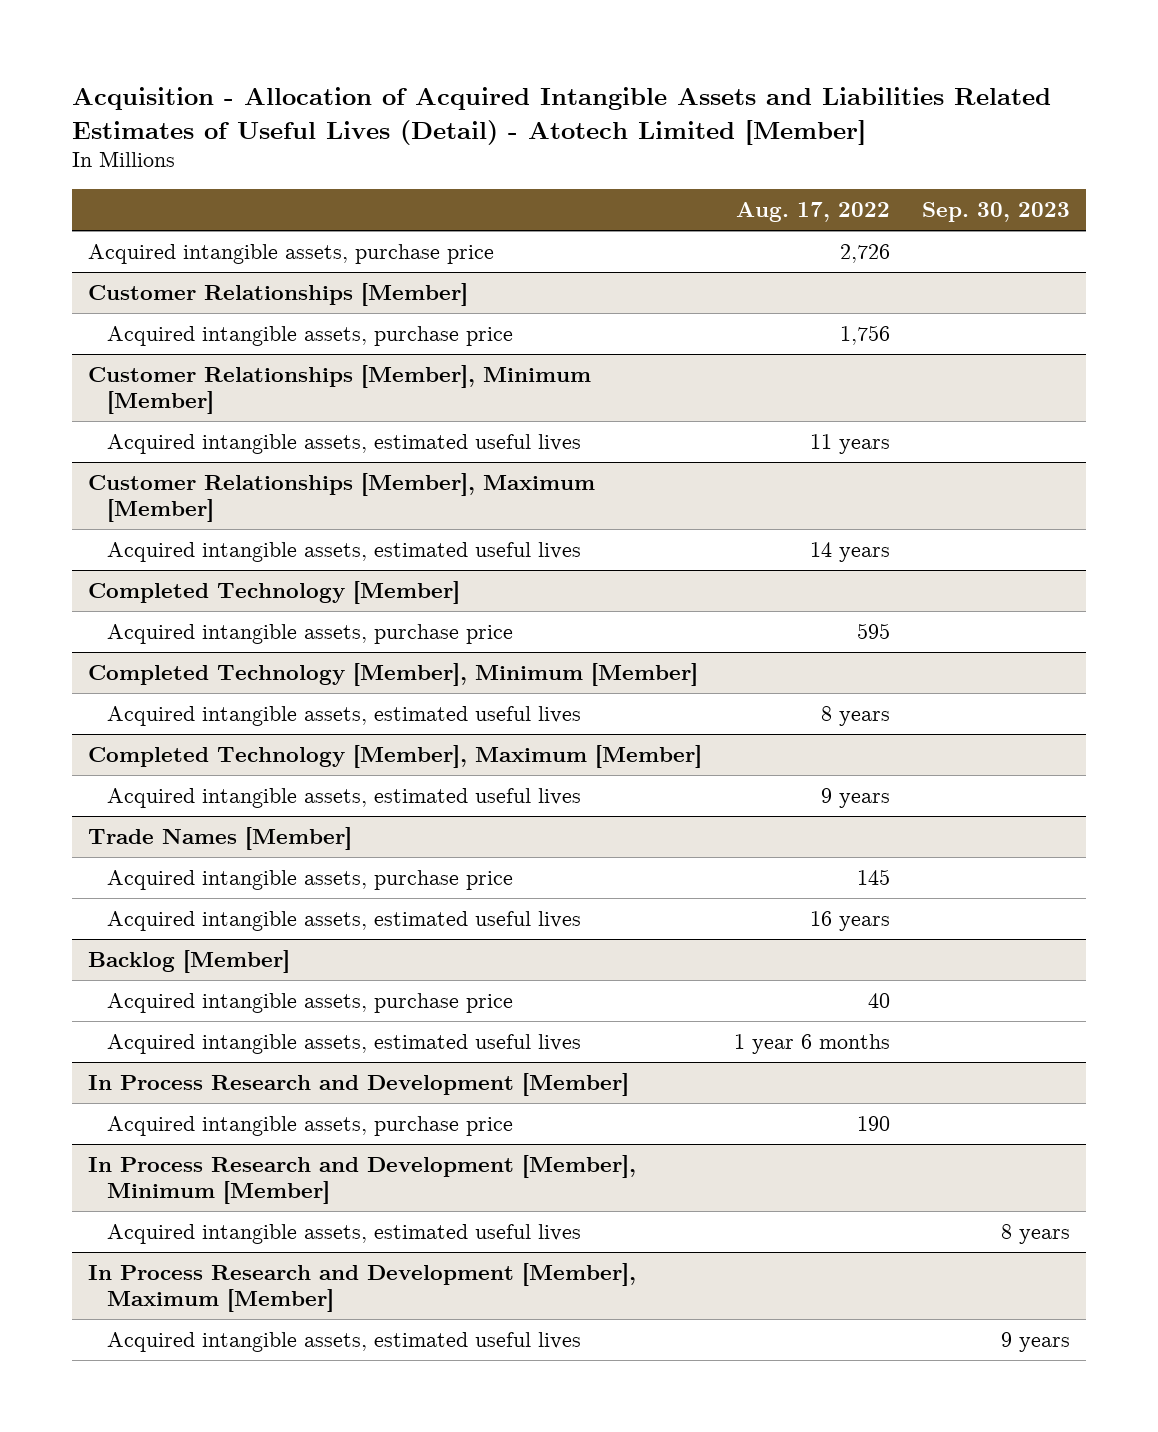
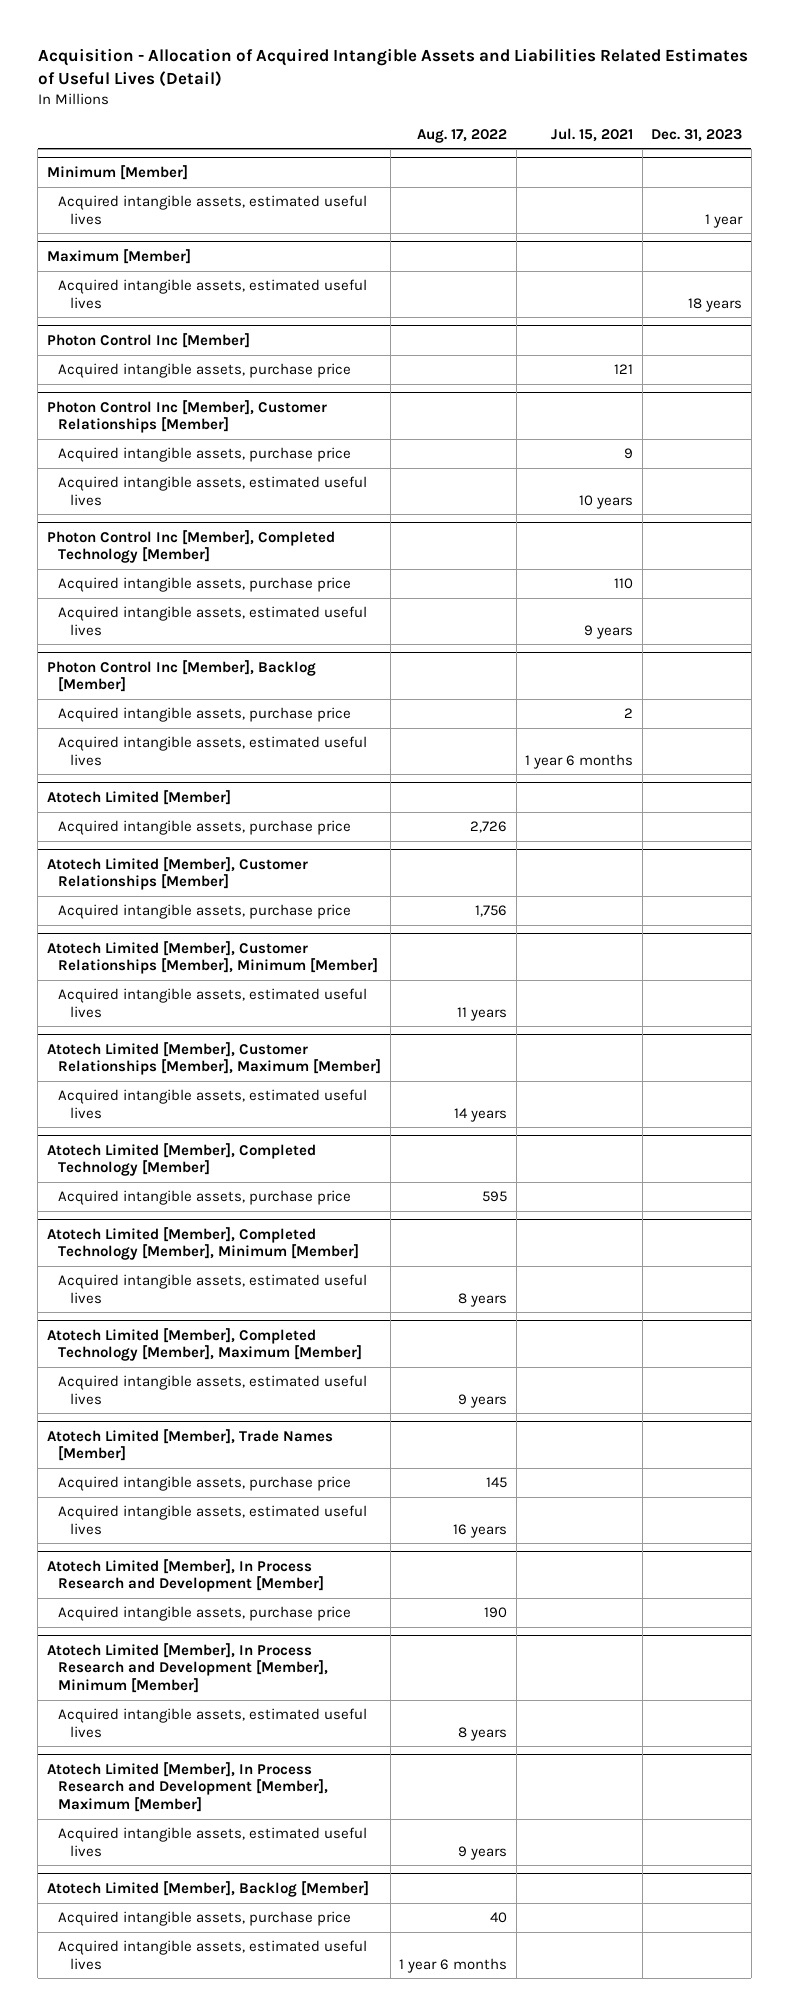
- Acquisition - Allocation of Acquired Intangible Assets and Liabilities Related Estimates of Useful Lives (Detail) - Atotech Limited [Member]
+ Acquisition - Allocation of Acquired Intangible Assets and Liabilities Related Estimates of Useful Lives (Detail)
- | Aug. 17, 2022 | Sep. 30, 2023
+ | Aug. 17, 2022 | Jul. 15, 2021 | Dec. 31, 2023
+ Minimum [Member]
+ Acquired intangible assets, estimated useful lives | | | 1 year
+ Maximum [Member]
+ Acquired intangible assets, estimated useful lives | | | 18 years
+ Photon Control Inc [Member]
+ Acquired intangible assets, purchase price | | 121 |
+ Photon Control Inc [Member], Customer Relationships [Member]
+ Acquired intangible assets, purchase price | | 9 |
+ Acquired intangible assets, estimated useful lives | | 10 years |
+ Photon Control Inc [Member], Completed Technology [Member]
+ Acquired intangible assets, purchase price | | 110 |
+ Acquired intangible assets, estimated useful lives | | 9 years |
+ Photon Control Inc [Member], Backlog [Member]
+ Acquired intangible assets, purchase price | | 2 |
+ Acquired intangible assets, estimated useful lives | | 1 year 6 months |
+ Atotech Limited [Member]
- Customer Relationships [Member]
+ Atotech Limited [Member], Customer Relationships [Member]
- Customer Relationships [Member], Minimum [Member]
+ Atotech Limited [Member], Customer Relationships [Member], Minimum [Member]
- Customer Relationships [Member], Maximum [Member]
+ Atotech Limited [Member], Customer Relationships [Member], Maximum [Member]
- Completed Technology [Member]
+ Atotech Limited [Member], Completed Technology [Member]
- Completed Technology [Member], Minimum [Member]
+ Atotech Limited [Member], Completed Technology [Member], Minimum [Member]
- Completed Technology [Member], Maximum [Member]
+ Atotech Limited [Member], Completed Technology [Member], Maximum [Member]
- Trade Names [Member]
+ Atotech Limited [Member], Trade Names [Member]
- Backlog [Member]
+ Atotech Limited [Member], In Process Research and Development [Member]
+ Acquired intangible assets, purchase price | 190 | |
+ Atotech Limited [Member], In Process Research and Development [Member], Minimum [Member]
+ Acquired intangible assets, estimated useful lives | 8 years | |
+ Atotech Limited [Member], In Process Research and Development [Member], Maximum [Member]
+ Acquired intangible assets, estimated useful lives | 9 years | |
+ Atotech Limited [Member], Backlog [Member]
- In Process Research and Development [Member]
- Acquired intangible assets, purchase price | 190 |
- In Process Research and Development [Member], Minimum [Member]
- Acquired intangible assets, estimated useful lives | | 8 years
- In Process Research and Development [Member], Maximum [Member]
- Acquired intangible assets, estimated useful lives | | 9 years

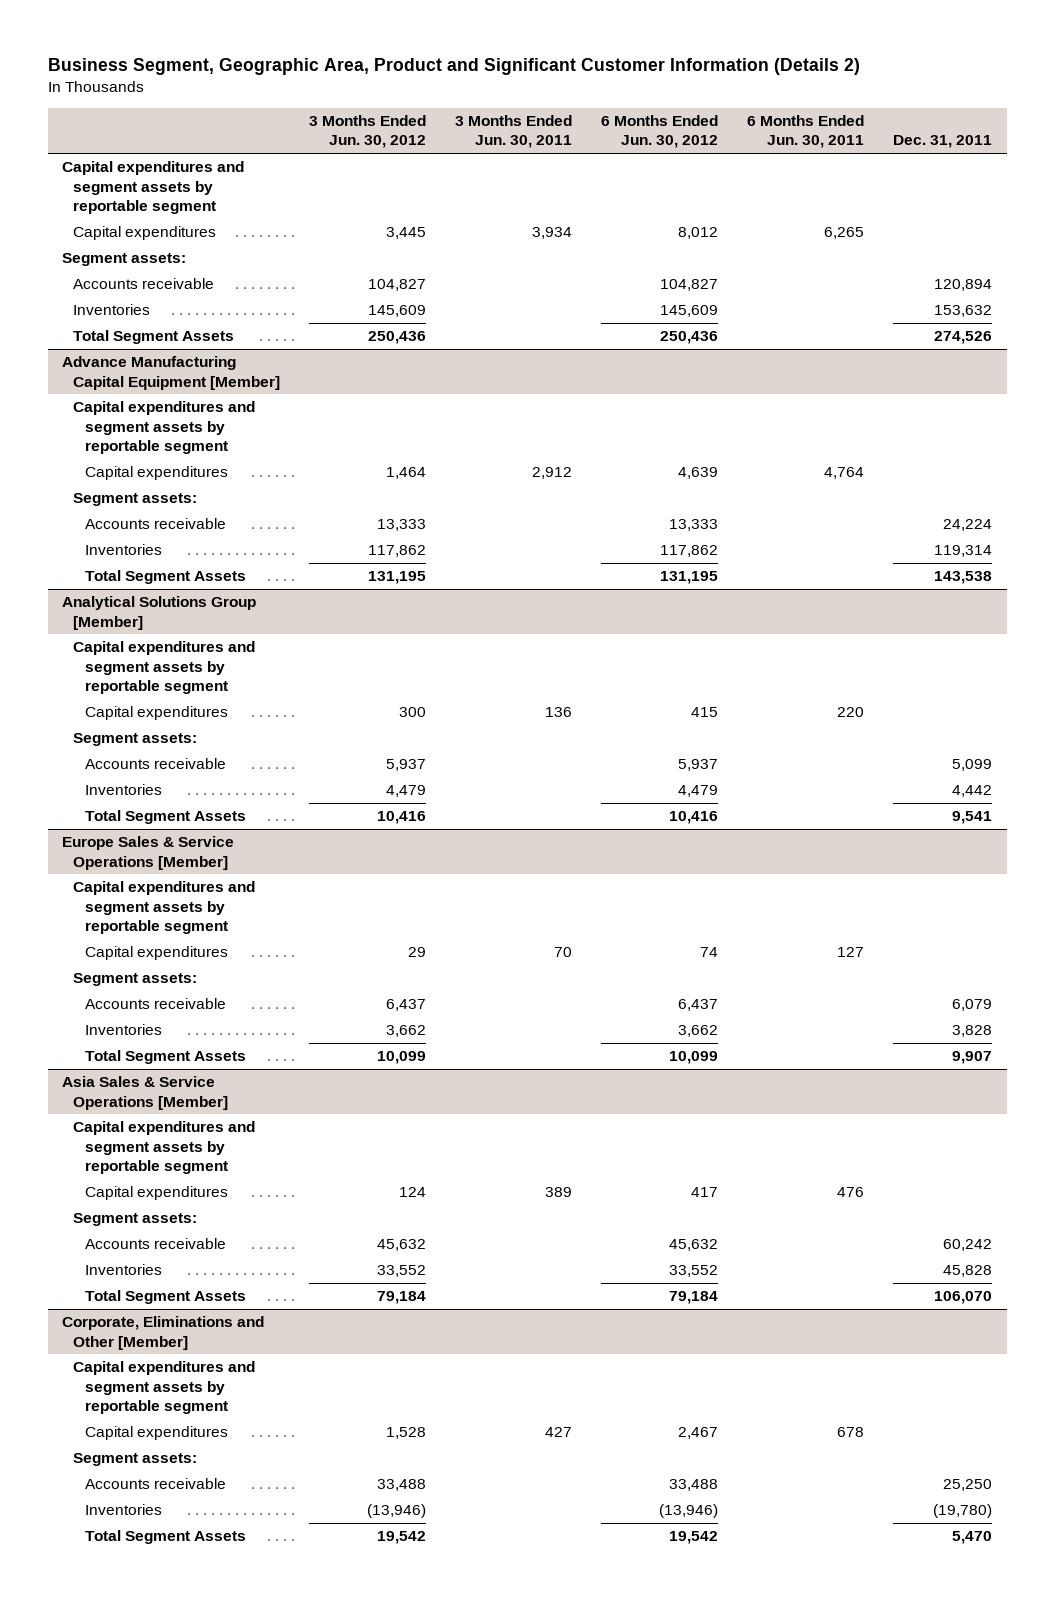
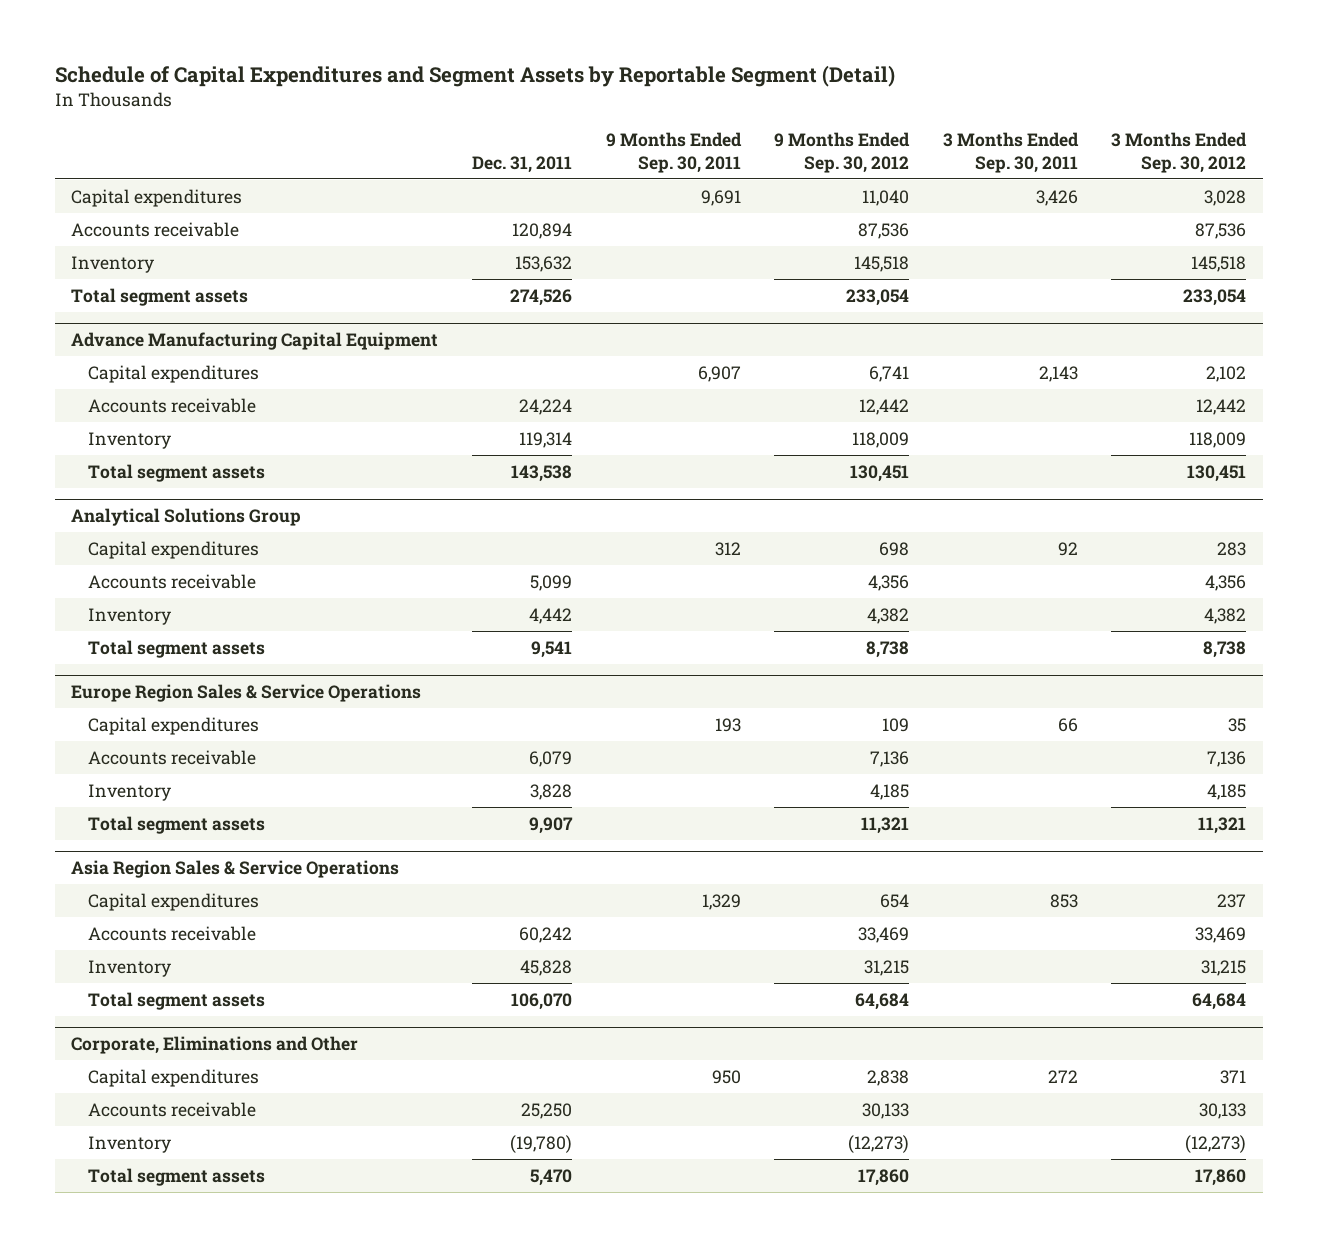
- Business Segment, Geographic Area, Product and Significant Customer Information (Details 2)
+ Schedule of Capital Expenditures and Segment Assets by Reportable Segment (Detail)
- | 3 Months Ended Jun. 30, 2012 | 3 Months Ended Jun. 30, 2011 | 6 Months Ended Jun. 30, 2012 | 6 Months Ended Jun. 30, 2011 | Dec. 31, 2011
+ | Dec. 31, 2011 | 9 Months Ended Sep. 30, 2011 | 9 Months Ended Sep. 30, 2012 | 3 Months Ended Sep. 30, 2011 | 3 Months Ended Sep. 30, 2012
- Capital expenditures and segment assets by reportable segment
- Segment assets:
- Inventories | 145,609 | | 145,609 | | 153,632
- Total Segment Assets | 250,436 | | 250,436 | | 274,526
- Advance Manufacturing Capital Equipment [Member]
- Capital expenditures and segment assets by reportable segment
+ Inventory | 153,632 | | 145,518 | | 145,518
+ Total segment assets | 274,526 | | 233,054 | | 233,054
+ Advance Manufacturing Capital Equipment
- Segment assets:
- Inventories | 117,862 | | 117,862 | | 119,314
- Total Segment Assets | 131,195 | | 131,195 | | 143,538
- Analytical Solutions Group [Member]
- Capital expenditures and segment assets by reportable segment
+ Inventory | 119,314 | | 118,009 | | 118,009
+ Total segment assets | 143,538 | | 130,451 | | 130,451
+ Analytical Solutions Group
- Segment assets:
- Inventories | 4,479 | | 4,479 | | 4,442
- Total Segment Assets | 10,416 | | 10,416 | | 9,541
- Europe Sales & Service Operations [Member]
- Capital expenditures and segment assets by reportable segment
+ Inventory | 4,442 | | 4,382 | | 4,382
+ Total segment assets | 9,541 | | 8,738 | | 8,738
+ Europe Region Sales & Service Operations
- Segment assets:
- Inventories | 3,662 | | 3,662 | | 3,828
- Total Segment Assets | 10,099 | | 10,099 | | 9,907
- Asia Sales & Service Operations [Member]
- Capital expenditures and segment assets by reportable segment
+ Inventory | 3,828 | | 4,185 | | 4,185
+ Total segment assets | 9,907 | | 11,321 | | 11,321
+ Asia Region Sales & Service Operations
- Segment assets:
- Inventories | 33,552 | | 33,552 | | 45,828
- Total Segment Assets | 79,184 | | 79,184 | | 106,070
- Corporate, Eliminations and Other [Member]
- Capital expenditures and segment assets by reportable segment
+ Inventory | 45,828 | | 31,215 | | 31,215
+ Total segment assets | 106,070 | | 64,684 | | 64,684
+ Corporate, Eliminations and Other
- Segment assets:
- Inventories | (13,946) | | (13,946) | | (19,780)
- Total Segment Assets | 19,542 | | 19,542 | | 5,470
+ Inventory | (19,780) | | (12,273) | | (12,273)
+ Total segment assets | 5,470 | | 17,860 | | 17,860

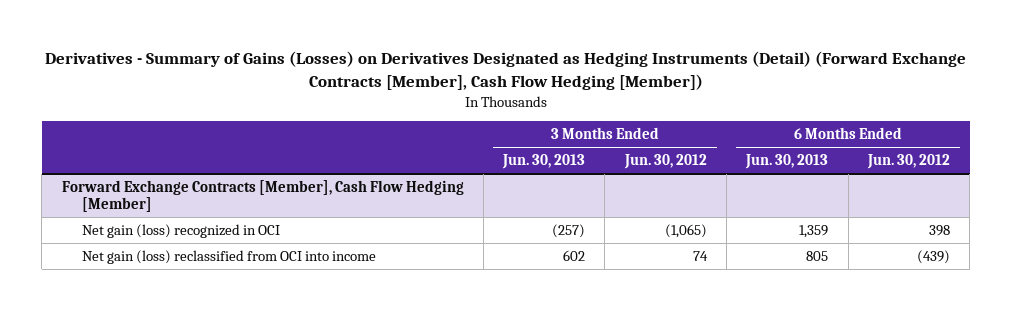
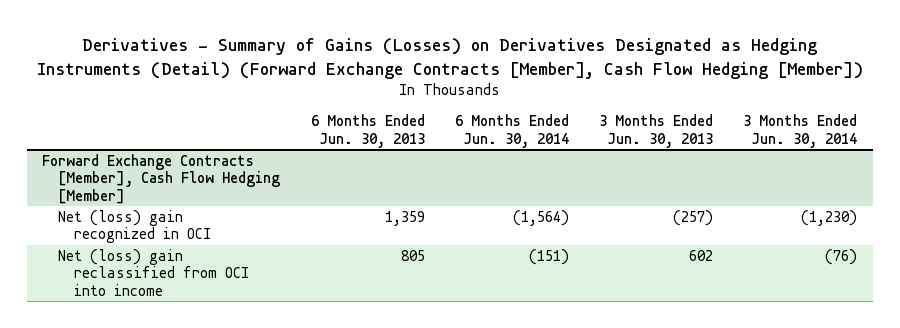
- | 3 Months Ended Jun. 30, 2013 | 3 Months Ended Jun. 30, 2012 | 6 Months Ended Jun. 30, 2013 | 6 Months Ended Jun. 30, 2012
+ | 6 Months Ended Jun. 30, 2013 | 6 Months Ended Jun. 30, 2014 | 3 Months Ended Jun. 30, 2013 | 3 Months Ended Jun. 30, 2014
@ Forward Exchange Contracts [Member], Cash Flow Hedging [Member]
- Net gain (loss) recognized in OCI | (257) | (1,065) | 1,359 | 398
- Net gain (loss) reclassified from OCI into income | 602 | 74 | 805 | (439)
+ Net (loss) gain recognized in OCI | 1,359 | (1,564) | (257) | (1,230)
+ Net (loss) gain reclassified from OCI into income | 805 | (151) | 602 | (76)

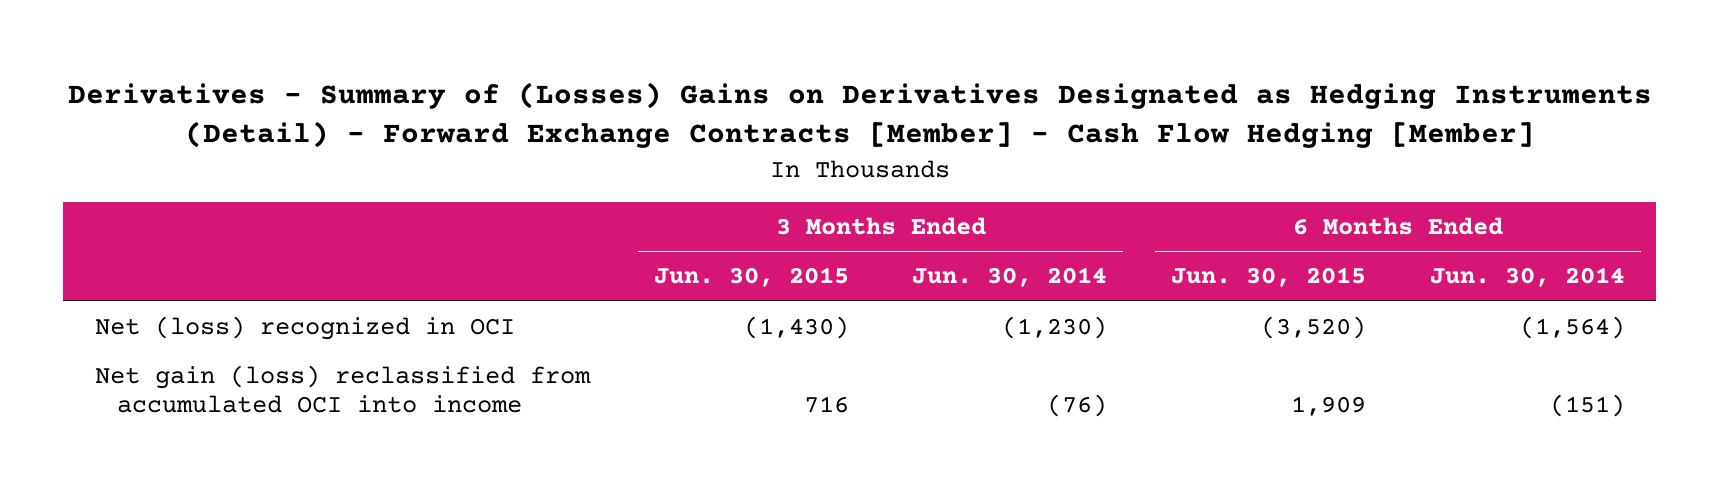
- Derivatives - Summary of Gains (Losses) on Derivatives Designated as Hedging Instruments (Detail) (Forward Exchange Contracts [Member], Cash Flow Hedging [Member])
+ Derivatives - Summary of (Losses) Gains on Derivatives Designated as Hedging Instruments (Detail) - Forward Exchange Contracts [Member] - Cash Flow Hedging [Member]
- | 6 Months Ended Jun. 30, 2013 | 6 Months Ended Jun. 30, 2014 | 3 Months Ended Jun. 30, 2013 | 3 Months Ended Jun. 30, 2014
+ | 3 Months Ended Jun. 30, 2015 | 3 Months Ended Jun. 30, 2014 | 6 Months Ended Jun. 30, 2015 | 6 Months Ended Jun. 30, 2014
- Forward Exchange Contracts [Member], Cash Flow Hedging [Member]
- Net (loss) gain recognized in OCI | 1,359 | (1,564) | (257) | (1,230)
- Net (loss) gain reclassified from OCI into income | 805 | (151) | 602 | (76)
+ Net (loss) recognized in OCI | (1,430) | (1,230) | (3,520) | (1,564)
+ Net gain (loss) reclassified from accumulated OCI into income | 716 | (76) | 1,909 | (151)

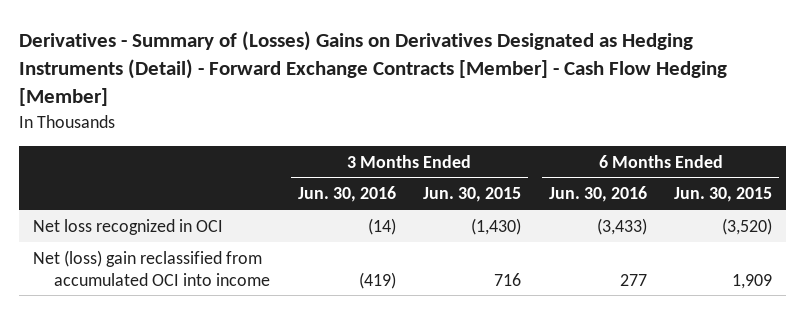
- | 3 Months Ended Jun. 30, 2015 | 3 Months Ended Jun. 30, 2014 | 6 Months Ended Jun. 30, 2015 | 6 Months Ended Jun. 30, 2014
+ | 3 Months Ended Jun. 30, 2016 | 3 Months Ended Jun. 30, 2015 | 6 Months Ended Jun. 30, 2016 | 6 Months Ended Jun. 30, 2015
- Net (loss) recognized in OCI | (1,430) | (1,230) | (3,520) | (1,564)
- Net gain (loss) reclassified from accumulated OCI into income | 716 | (76) | 1,909 | (151)
+ Net loss recognized in OCI | (14) | (1,430) | (3,433) | (3,520)
+ Net (loss) gain reclassified from accumulated OCI into income | (419) | 716 | 277 | 1,909

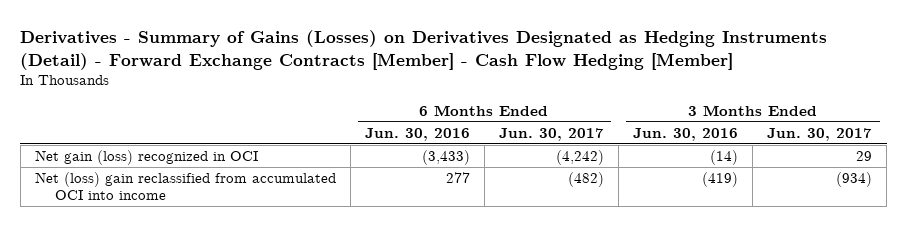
- Derivatives - Summary of (Losses) Gains on Derivatives Designated as Hedging Instruments (Detail) - Forward Exchange Contracts [Member] - Cash Flow Hedging [Member]
+ Derivatives - Summary of Gains (Losses) on Derivatives Designated as Hedging Instruments (Detail) - Forward Exchange Contracts [Member] - Cash Flow Hedging [Member]
- | 3 Months Ended Jun. 30, 2016 | 3 Months Ended Jun. 30, 2015 | 6 Months Ended Jun. 30, 2016 | 6 Months Ended Jun. 30, 2015
+ | 6 Months Ended Jun. 30, 2016 | 6 Months Ended Jun. 30, 2017 | 3 Months Ended Jun. 30, 2016 | 3 Months Ended Jun. 30, 2017
- Net loss recognized in OCI | (14) | (1,430) | (3,433) | (3,520)
+ Net gain (loss) recognized in OCI | (3,433) | (4,242) | (14) | 29

